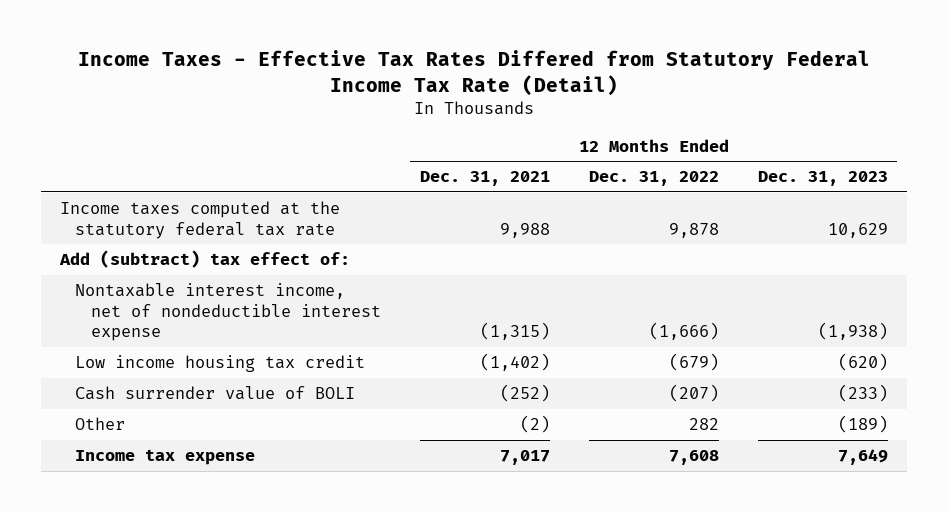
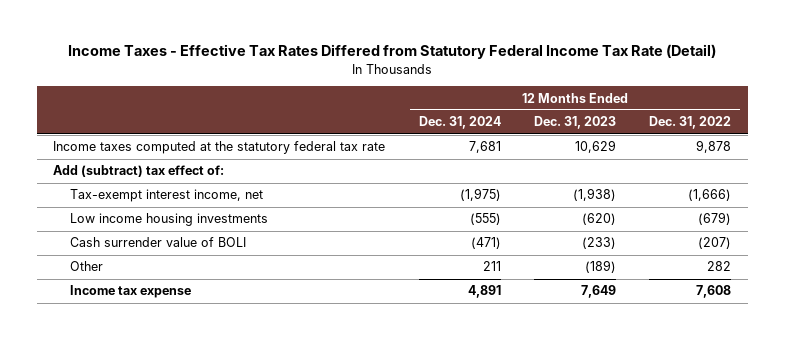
- | 12 Months Ended Dec. 31, 2021 | 12 Months Ended Dec. 31, 2022 | 12 Months Ended Dec. 31, 2023
+ | 12 Months Ended Dec. 31, 2024 | 12 Months Ended Dec. 31, 2023 | 12 Months Ended Dec. 31, 2022
- Nontaxable interest income, net of nondeductible interest expense | (1,315) | (1,666) | (1,938)
- Low income housing tax credit | (1,402) | (679) | (620)
+ Tax-exempt interest income, net | (1,975) | (1,938) | (1,666)
+ Low income housing investments | (555) | (620) | (679)

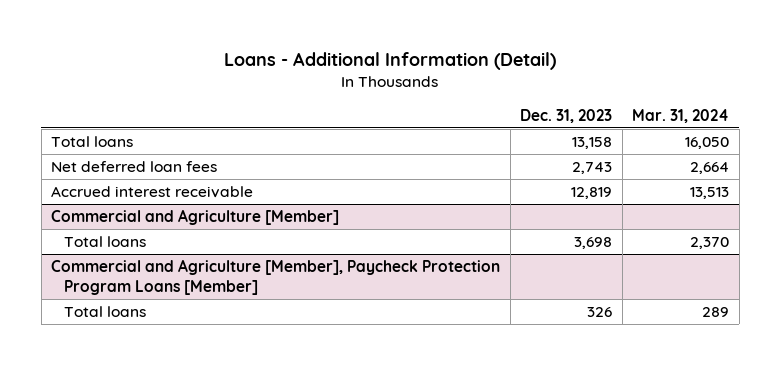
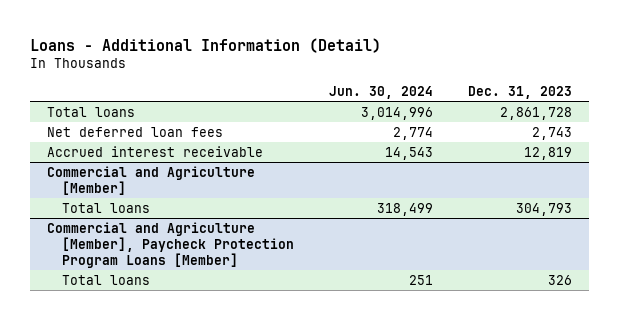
- | Dec. 31, 2023 | Mar. 31, 2024
+ | Jun. 30, 2024 | Dec. 31, 2023
- Total loans | 13,158 | 16,050
+ Total loans | 3,014,996 | 2,861,728
@ Commercial and Agriculture [Member]
- Total loans | 3,698 | 2,370
+ Total loans | 318,499 | 304,793

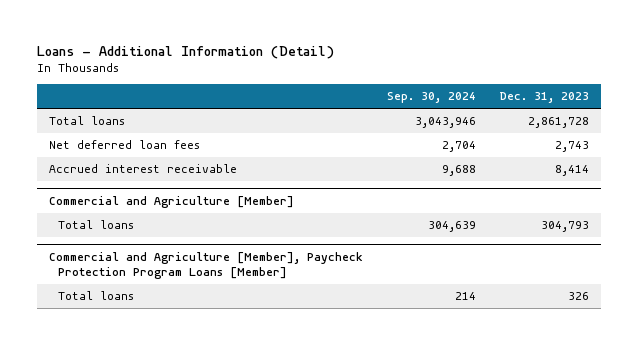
- | Jun. 30, 2024 | Dec. 31, 2023
+ | Sep. 30, 2024 | Dec. 31, 2023
- Accrued interest receivable | 14,543 | 12,819
+ Accrued interest receivable | 9,688 | 8,414

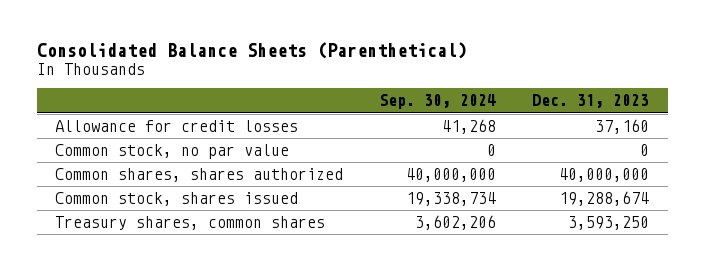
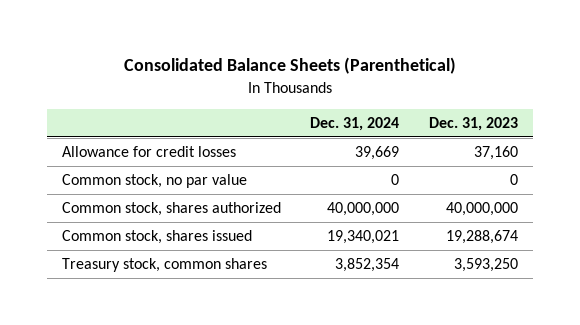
- | Sep. 30, 2024 | Dec. 31, 2023
+ | Dec. 31, 2024 | Dec. 31, 2023
- Common shares, shares authorized | 40,000,000 | 40,000,000
+ Common stock, shares authorized | 40,000,000 | 40,000,000
- Treasury shares, common shares | 3,602,206 | 3,593,250
+ Treasury stock, common shares | 3,852,354 | 3,593,250

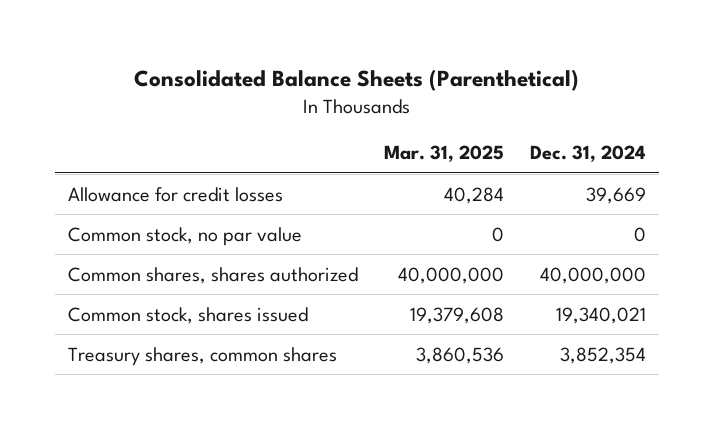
- | Dec. 31, 2024 | Dec. 31, 2023
+ | Mar. 31, 2025 | Dec. 31, 2024
- Common stock, shares authorized | 40,000,000 | 40,000,000
+ Common shares, shares authorized | 40,000,000 | 40,000,000
- Treasury stock, common shares | 3,852,354 | 3,593,250
+ Treasury shares, common shares | 3,860,536 | 3,852,354

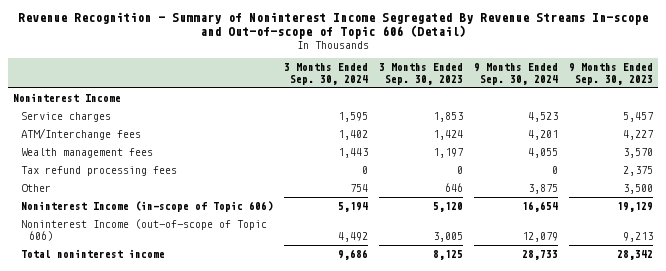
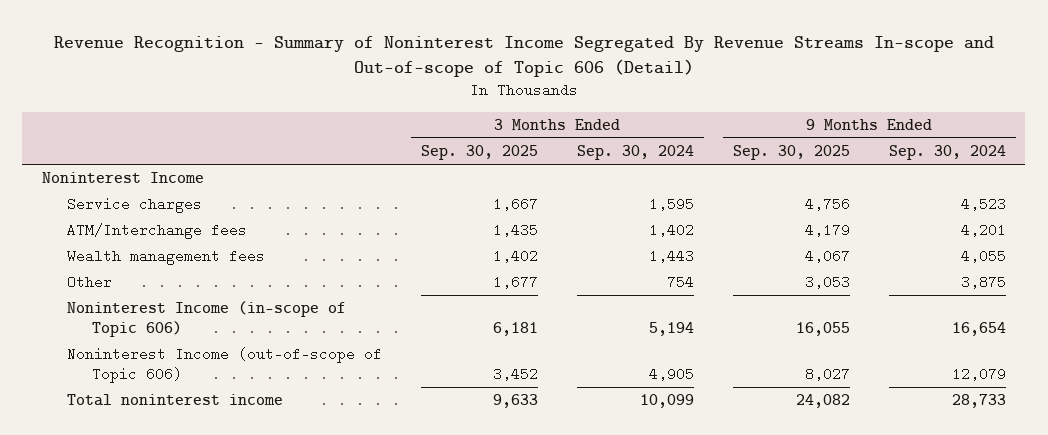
- | 3 Months Ended Sep. 30, 2024 | 3 Months Ended Sep. 30, 2023 | 9 Months Ended Sep. 30, 2024 | 9 Months Ended Sep. 30, 2023
+ | 3 Months Ended Sep. 30, 2025 | 3 Months Ended Sep. 30, 2024 | 9 Months Ended Sep. 30, 2025 | 9 Months Ended Sep. 30, 2024
- Tax refund processing fees | 0 | 0 | 0 | 2,375
- Noninterest Income (out-of-scope of Topic 606) | 4,492 | 3,005 | 12,079 | 9,213
- Total noninterest income | 9,686 | 8,125 | 28,733 | 28,342
+ Noninterest Income (out-of-scope of Topic 606) | 3,452 | 4,905 | 8,027 | 12,079
+ Total noninterest income | 9,633 | 10,099 | 24,082 | 28,733

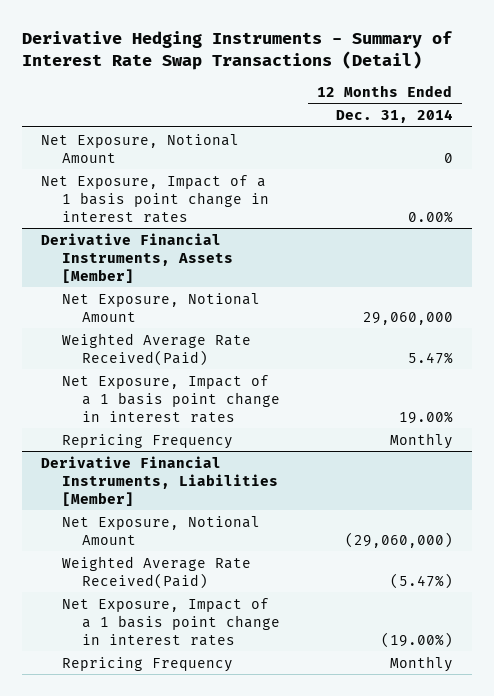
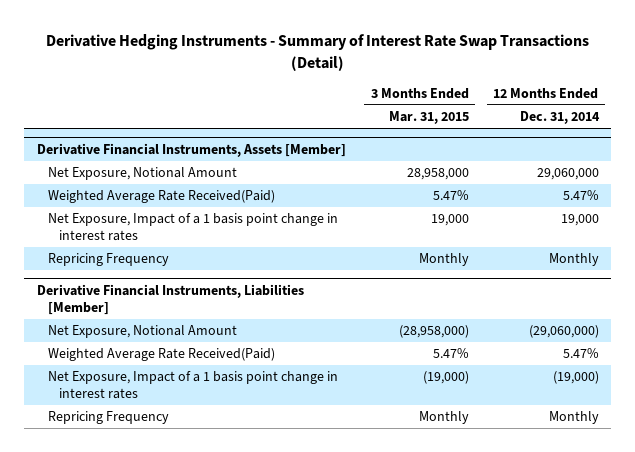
- | 12 Months Ended Dec. 31, 2014
+ | 3 Months Ended Mar. 31, 2015 | 12 Months Ended Dec. 31, 2014
- Net Exposure, Notional Amount | 0
- Net Exposure, Impact of a 1 basis point change in interest rates | 0.00%
@ Derivative Financial Instruments, Assets [Member]
- Net Exposure, Impact of a 1 basis point change in interest rates | 19.00%
+ Net Exposure, Impact of a 1 basis point change in interest rates | 19,000 | 19,000
@ Derivative Financial Instruments, Liabilities [Member]
- Weighted Average Rate Received(Paid) | (5.47%)
- Net Exposure, Impact of a 1 basis point change in interest rates | (19.00%)
+ Weighted Average Rate Received(Paid) | 5.47% | 5.47%
+ Net Exposure, Impact of a 1 basis point change in interest rates | (19,000) | (19,000)

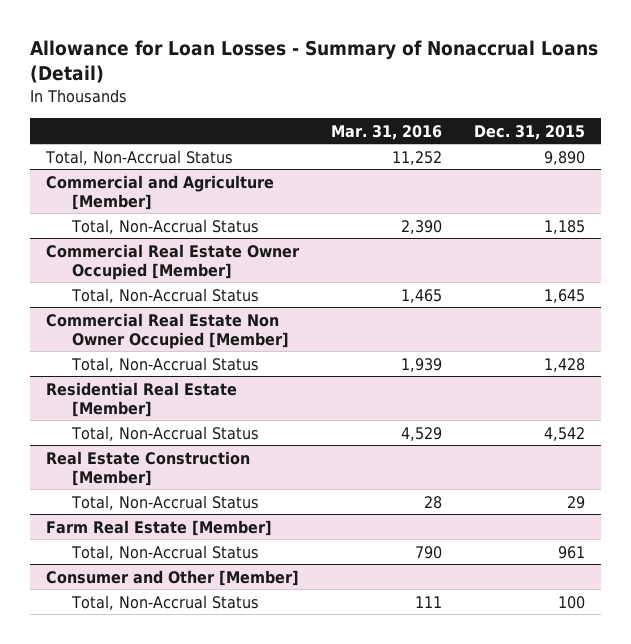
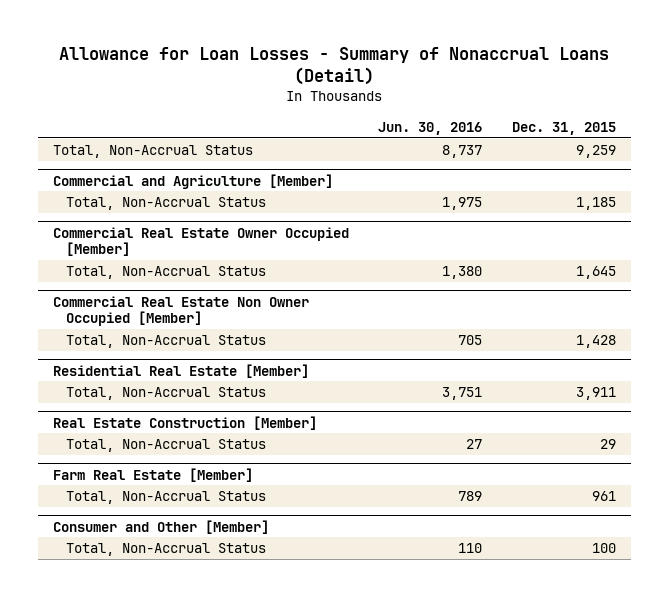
- | Mar. 31, 2016 | Dec. 31, 2015
+ | Jun. 30, 2016 | Dec. 31, 2015
- Total, Non-Accrual Status | 11,252 | 9,890
+ Total, Non-Accrual Status | 8,737 | 9,259
@ Residential Real Estate [Member]
- Total, Non-Accrual Status | 4,529 | 4,542
+ Total, Non-Accrual Status | 3,751 | 3,911

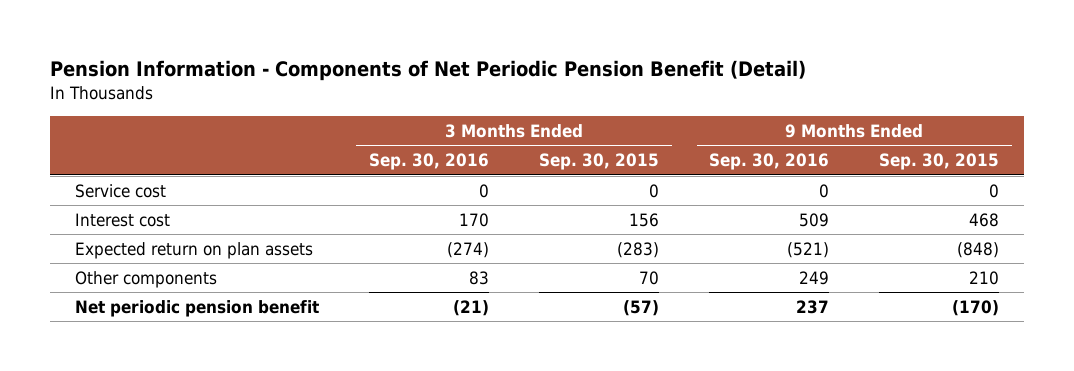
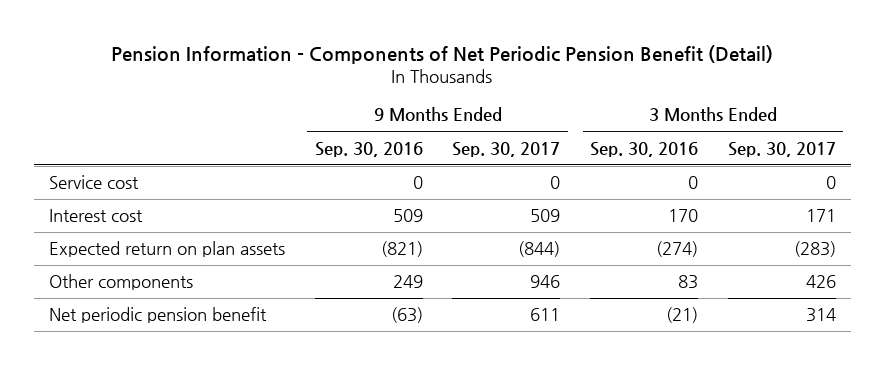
- | 3 Months Ended Sep. 30, 2016 | 3 Months Ended Sep. 30, 2015 | 9 Months Ended Sep. 30, 2016 | 9 Months Ended Sep. 30, 2015
+ | 9 Months Ended Sep. 30, 2016 | 9 Months Ended Sep. 30, 2017 | 3 Months Ended Sep. 30, 2016 | 3 Months Ended Sep. 30, 2017
- Expected return on plan assets | (274) | (283) | (521) | (848)
+ Expected return on plan assets | (821) | (844) | (274) | (283)
- Net periodic pension benefit | (21) | (57) | 237 | (170)
+ Net periodic pension benefit | (63) | 611 | (21) | 314

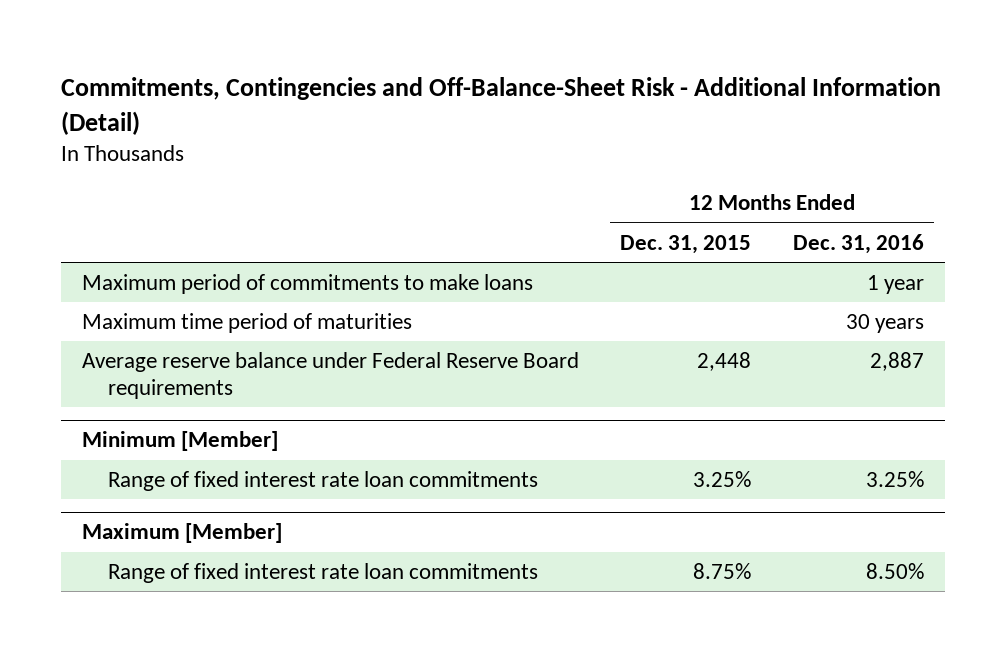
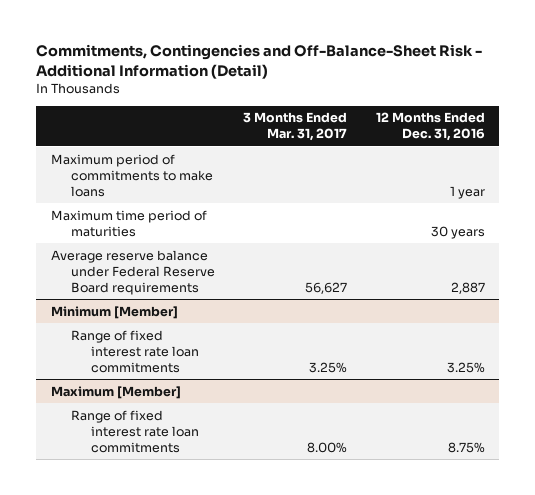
- | 12 Months Ended Dec. 31, 2015 | 12 Months Ended Dec. 31, 2016
+ | 3 Months Ended Mar. 31, 2017 | 12 Months Ended Dec. 31, 2016
@ Maximum [Member]
- Range of fixed interest rate loan commitments | 8.75% | 8.50%
+ Range of fixed interest rate loan commitments | 8.00% | 8.75%

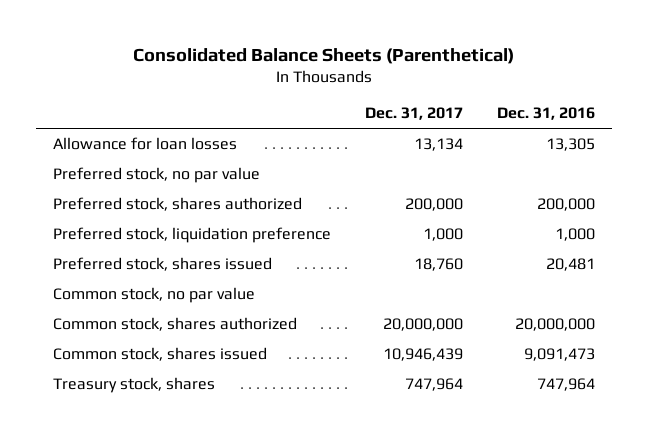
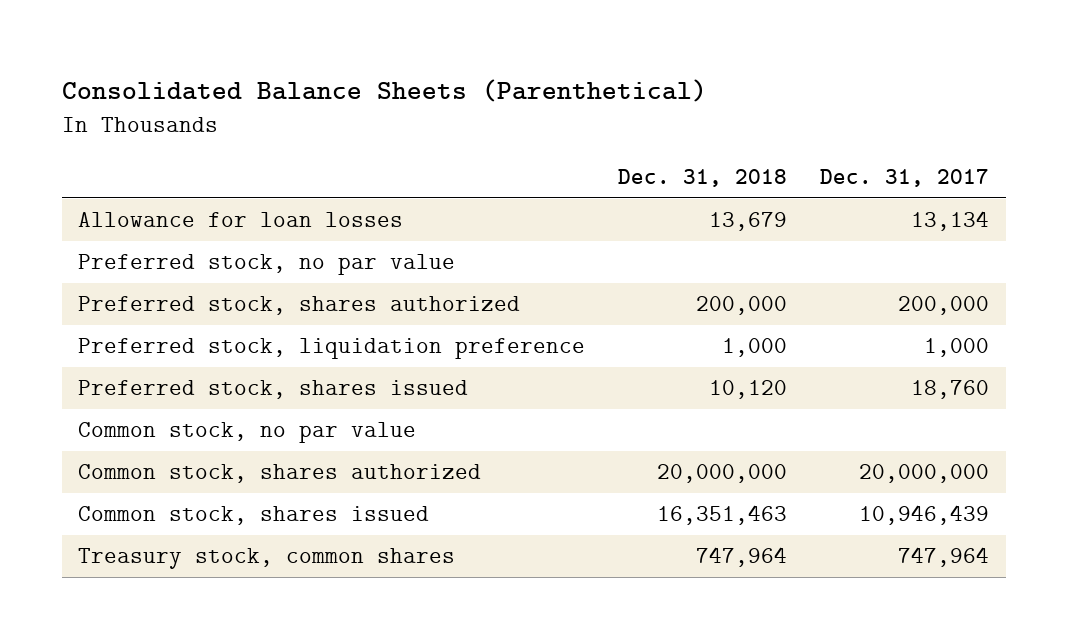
- | Dec. 31, 2017 | Dec. 31, 2016
+ | Dec. 31, 2018 | Dec. 31, 2017
- Treasury stock, shares | 747,964 | 747,964
+ Treasury stock, common shares | 747,964 | 747,964

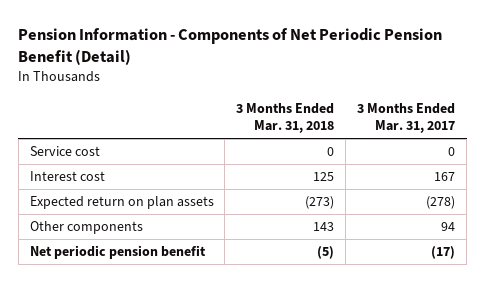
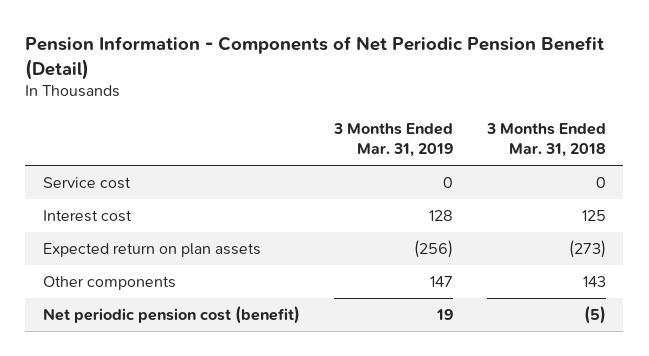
- | 3 Months Ended Mar. 31, 2018 | 3 Months Ended Mar. 31, 2017
+ | 3 Months Ended Mar. 31, 2019 | 3 Months Ended Mar. 31, 2018
- Net periodic pension benefit | (5) | (17)
+ Net periodic pension cost (benefit) | 19 | (5)

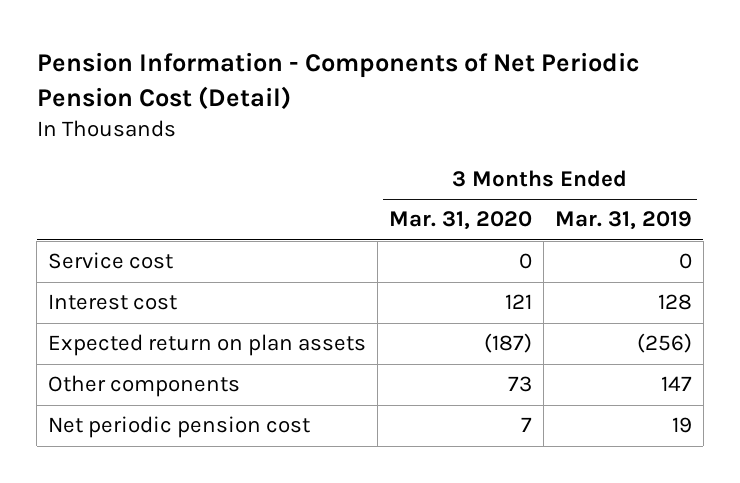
- Pension Information - Components of Net Periodic Pension Benefit (Detail)
+ Pension Information - Components of Net Periodic Pension Cost (Detail)
- | 3 Months Ended Mar. 31, 2019 | 3 Months Ended Mar. 31, 2018
+ | 3 Months Ended Mar. 31, 2020 | 3 Months Ended Mar. 31, 2019
- Net periodic pension cost (benefit) | 19 | (5)
+ Net periodic pension cost | 7 | 19

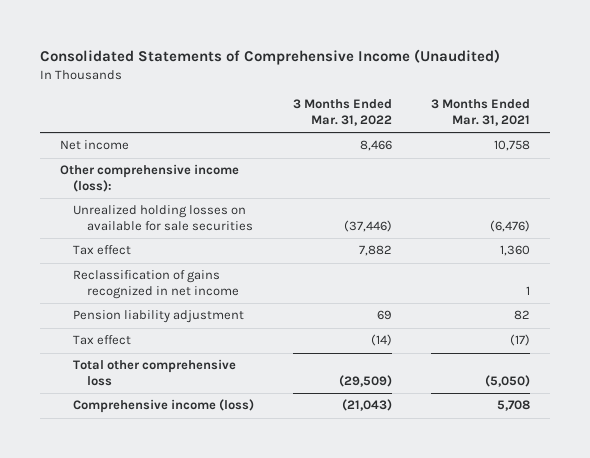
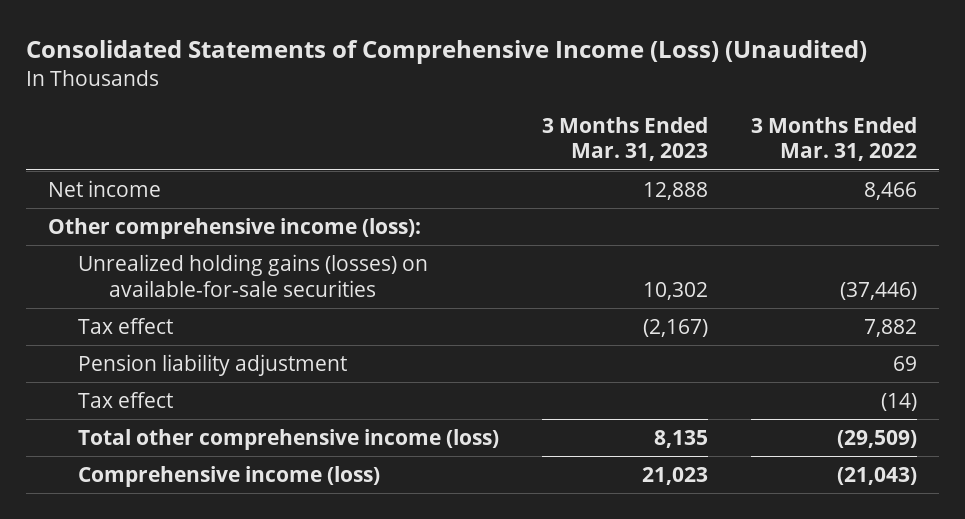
- Consolidated Statements of Comprehensive Income (Unaudited)
+ Consolidated Statements of Comprehensive Income (Loss) (Unaudited)
- | 3 Months Ended Mar. 31, 2022 | 3 Months Ended Mar. 31, 2021
+ | 3 Months Ended Mar. 31, 2023 | 3 Months Ended Mar. 31, 2022
- Unrealized holding losses on available for sale securities | (37,446) | (6,476)
+ Unrealized holding gains (losses) on available-for-sale securities | 10,302 | (37,446)
- Reclassification of gains recognized in net income | | 1
- Total other comprehensive loss | (29,509) | (5,050)
+ Total other comprehensive income (loss) | 8,135 | (29,509)

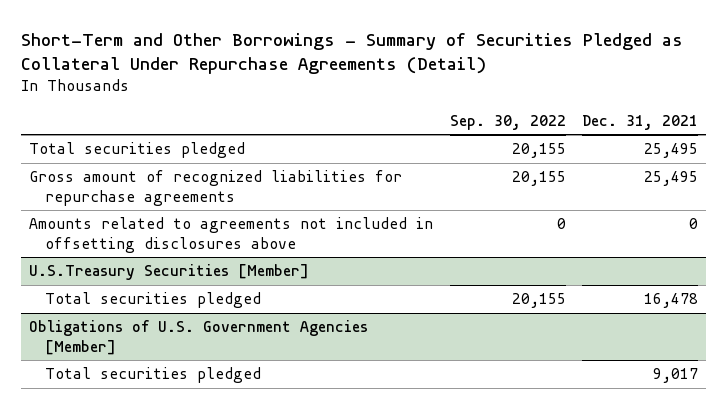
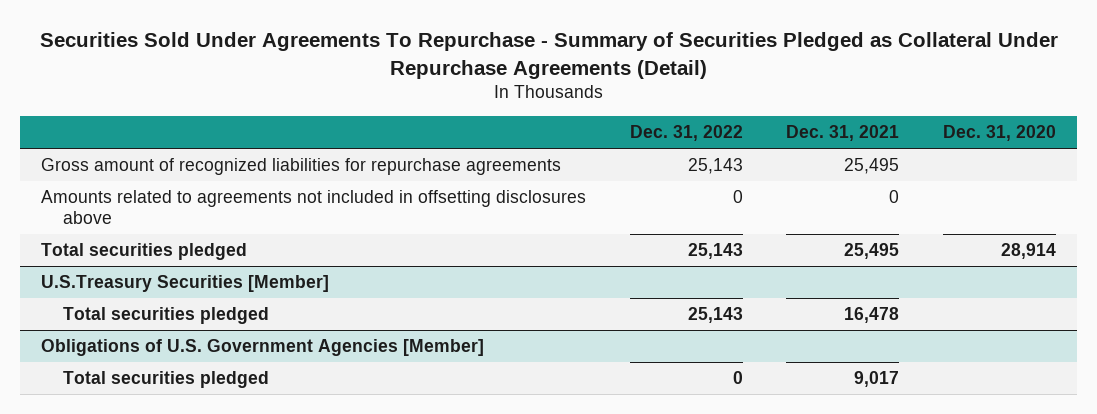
- Short-Term and Other Borrowings - Summary of Securities Pledged as Collateral Under Repurchase Agreements (Detail)
+ Securities Sold Under Agreements To Repurchase - Summary of Securities Pledged as Collateral Under Repurchase Agreements (Detail)
- | Sep. 30, 2022 | Dec. 31, 2021
+ | Dec. 31, 2022 | Dec. 31, 2021 | Dec. 31, 2020
moved down: Total securities pledged | 25,143 | 25,495 | 28,914

